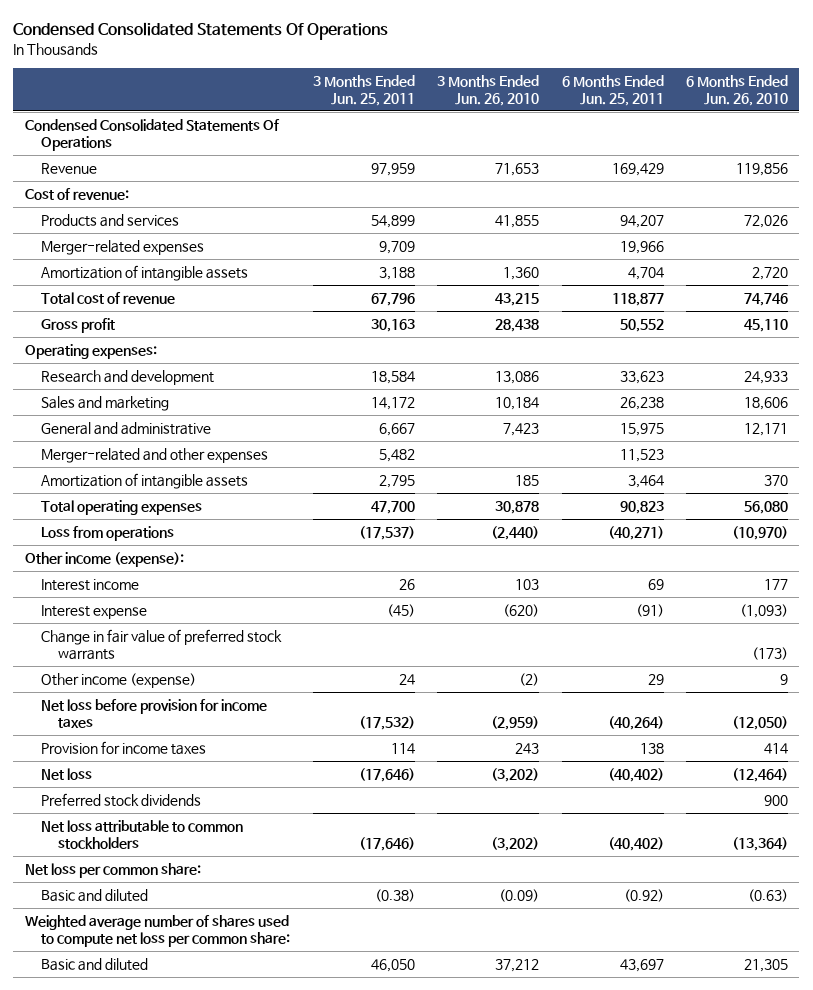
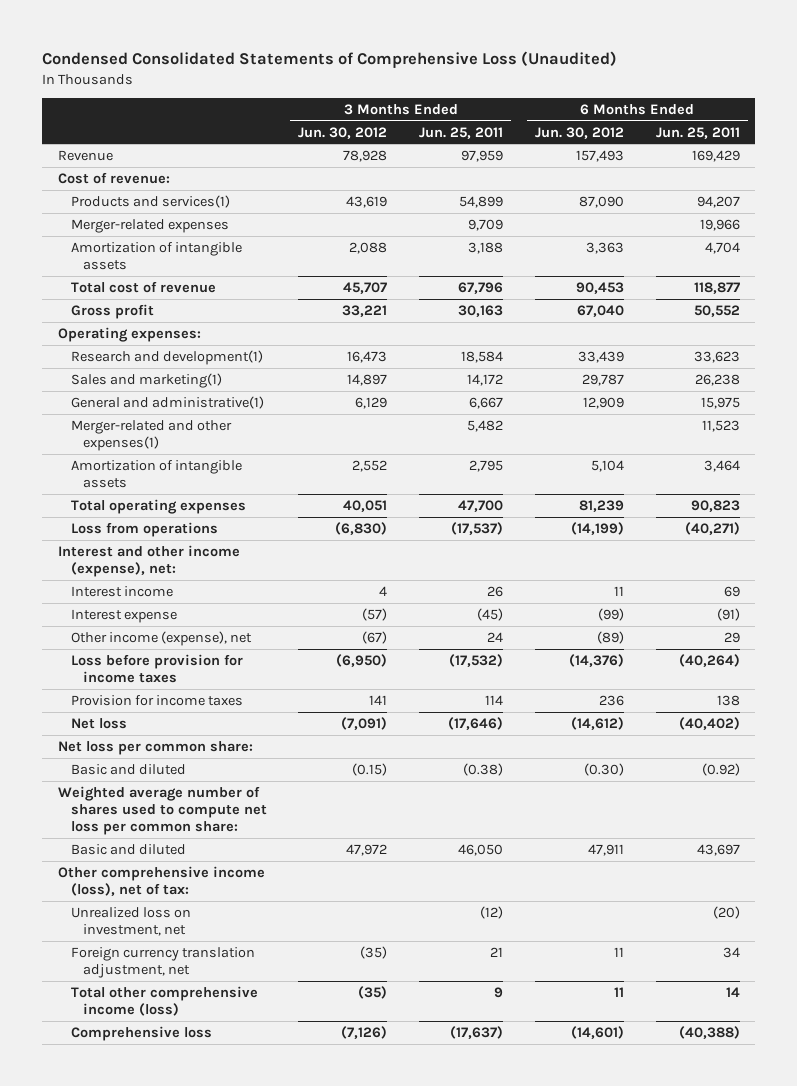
- Condensed Consolidated Statements Of Operations
+ Condensed Consolidated Statements of Comprehensive Loss (Unaudited)
- | 3 Months Ended Jun. 25, 2011 | 3 Months Ended Jun. 26, 2010 | 6 Months Ended Jun. 25, 2011 | 6 Months Ended Jun. 26, 2010
+ | 3 Months Ended Jun. 30, 2012 | 3 Months Ended Jun. 25, 2011 | 6 Months Ended Jun. 30, 2012 | 6 Months Ended Jun. 25, 2011
- Condensed Consolidated Statements Of Operations
- Products and services | 54,899 | 41,855 | 94,207 | 72,026
+ Products and services(1) | 43,619 | 54,899 | 87,090 | 94,207
- Research and development | 18,584 | 13,086 | 33,623 | 24,933
- Sales and marketing | 14,172 | 10,184 | 26,238 | 18,606
- General and administrative | 6,667 | 7,423 | 15,975 | 12,171
- Merger-related and other expenses | 5,482 | | 11,523 |
+ Research and development(1) | 16,473 | 18,584 | 33,439 | 33,623
+ Sales and marketing(1) | 14,897 | 14,172 | 29,787 | 26,238
+ General and administrative(1) | 6,129 | 6,667 | 12,909 | 15,975
+ Merger-related and other expenses(1) | | 5,482 | | 11,523
- Other income (expense):
+ Interest and other income (expense), net:
- Change in fair value of preferred stock warrants | | | | (173)
- Other income (expense) | 24 | (2) | 29 | 9
- Net loss before provision for income taxes | (17,532) | (2,959) | (40,264) | (12,050)
+ Other income (expense), net | (67) | 24 | (89) | 29
+ Loss before provision for income taxes | (6,950) | (17,532) | (14,376) | (40,264)
- Preferred stock dividends | | | | 900
- Net loss attributable to common stockholders | (17,646) | (3,202) | (40,402) | (13,364)
+ Other comprehensive income (loss), net of tax:
+ Unrealized loss on investment, net | | (12) | | (20)
+ Foreign currency translation adjustment, net | (35) | 21 | 11 | 34
+ Total other comprehensive income (loss) | (35) | 9 | 11 | 14
+ Comprehensive loss | (7,126) | (17,637) | (14,601) | (40,388)

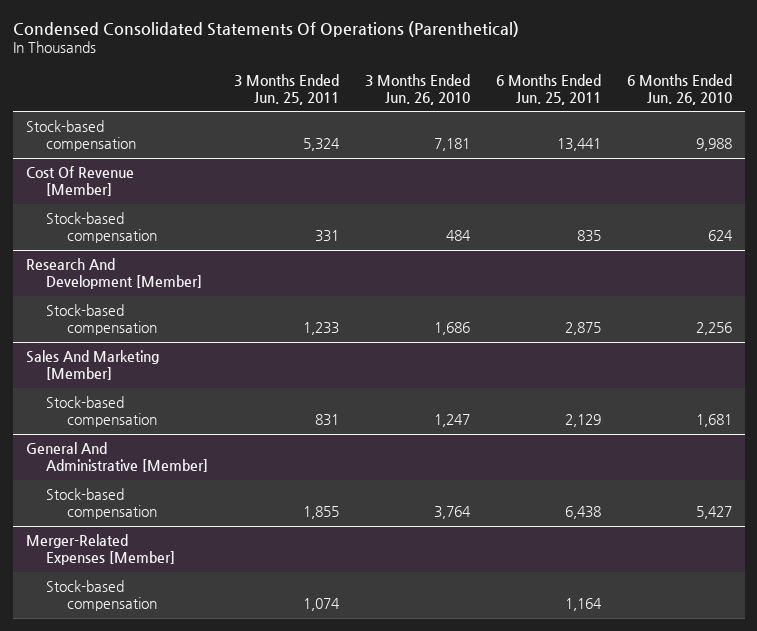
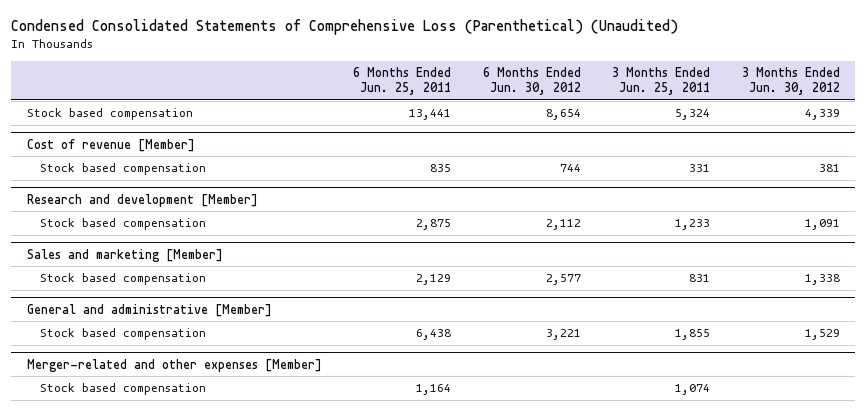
- Condensed Consolidated Statements Of Operations (Parenthetical)
+ Condensed Consolidated Statements of Comprehensive Loss (Parenthetical) (Unaudited)
- | 3 Months Ended Jun. 25, 2011 | 3 Months Ended Jun. 26, 2010 | 6 Months Ended Jun. 25, 2011 | 6 Months Ended Jun. 26, 2010
+ | 6 Months Ended Jun. 25, 2011 | 6 Months Ended Jun. 30, 2012 | 3 Months Ended Jun. 25, 2011 | 3 Months Ended Jun. 30, 2012
- Stock-based compensation | 5,324 | 7,181 | 13,441 | 9,988
- Cost Of Revenue [Member]
- Stock-based compensation | 331 | 484 | 835 | 624
- Research And Development [Member]
- Stock-based compensation | 1,233 | 1,686 | 2,875 | 2,256
- Sales And Marketing [Member]
- Stock-based compensation | 831 | 1,247 | 2,129 | 1,681
- General And Administrative [Member]
- Stock-based compensation | 1,855 | 3,764 | 6,438 | 5,427
- Merger-Related Expenses [Member]
- Stock-based compensation | 1,074 | | 1,164 |
+ Stock based compensation | 13,441 | 8,654 | 5,324 | 4,339
+ Cost of revenue [Member]
+ Stock based compensation | 835 | 744 | 331 | 381
+ Research and development [Member]
+ Stock based compensation | 2,875 | 2,112 | 1,233 | 1,091
+ Sales and marketing [Member]
+ Stock based compensation | 2,129 | 2,577 | 831 | 1,338
+ General and administrative [Member]
+ Stock based compensation | 6,438 | 3,221 | 1,855 | 1,529
+ Merger-related and other expenses [Member]
+ Stock based compensation | 1,164 | | 1,074 |

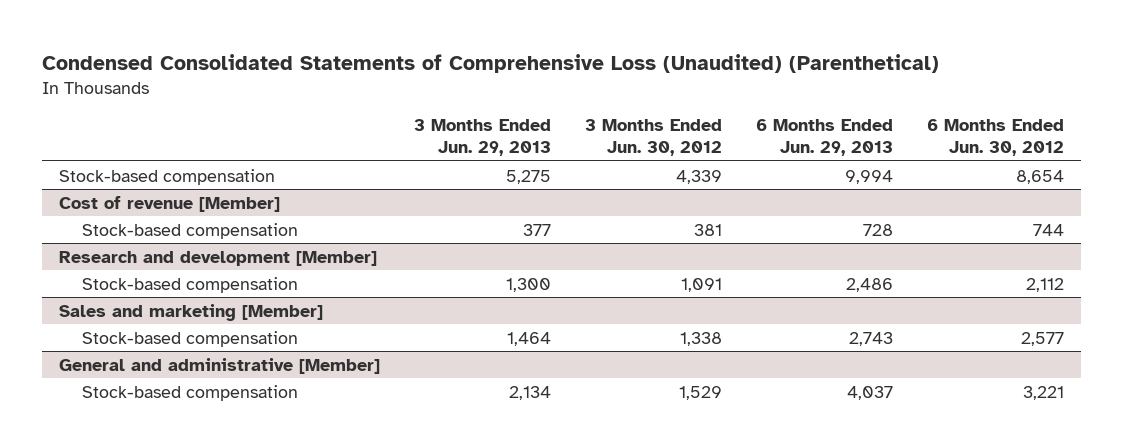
- Condensed Consolidated Statements of Comprehensive Loss (Parenthetical) (Unaudited)
+ Condensed Consolidated Statements of Comprehensive Loss (Unaudited) (Parenthetical)
- | 6 Months Ended Jun. 25, 2011 | 6 Months Ended Jun. 30, 2012 | 3 Months Ended Jun. 25, 2011 | 3 Months Ended Jun. 30, 2012
+ | 3 Months Ended Jun. 29, 2013 | 3 Months Ended Jun. 30, 2012 | 6 Months Ended Jun. 29, 2013 | 6 Months Ended Jun. 30, 2012
- Stock based compensation | 13,441 | 8,654 | 5,324 | 4,339
+ Stock-based compensation | 5,275 | 4,339 | 9,994 | 8,654
@ Cost of revenue [Member]
- Stock based compensation | 835 | 744 | 331 | 381
+ Stock-based compensation | 377 | 381 | 728 | 744
@ Research and development [Member]
- Stock based compensation | 2,875 | 2,112 | 1,233 | 1,091
+ Stock-based compensation | 1,300 | 1,091 | 2,486 | 2,112
@ Sales and marketing [Member]
- Stock based compensation | 2,129 | 2,577 | 831 | 1,338
+ Stock-based compensation | 1,464 | 1,338 | 2,743 | 2,577
@ General and administrative [Member]
- Stock based compensation | 6,438 | 3,221 | 1,855 | 1,529
- Merger-related and other expenses [Member]
- Stock based compensation | 1,164 | | 1,074 |
@ General and administrative [Member]
+ Stock-based compensation | 2,134 | 1,529 | 4,037 | 3,221

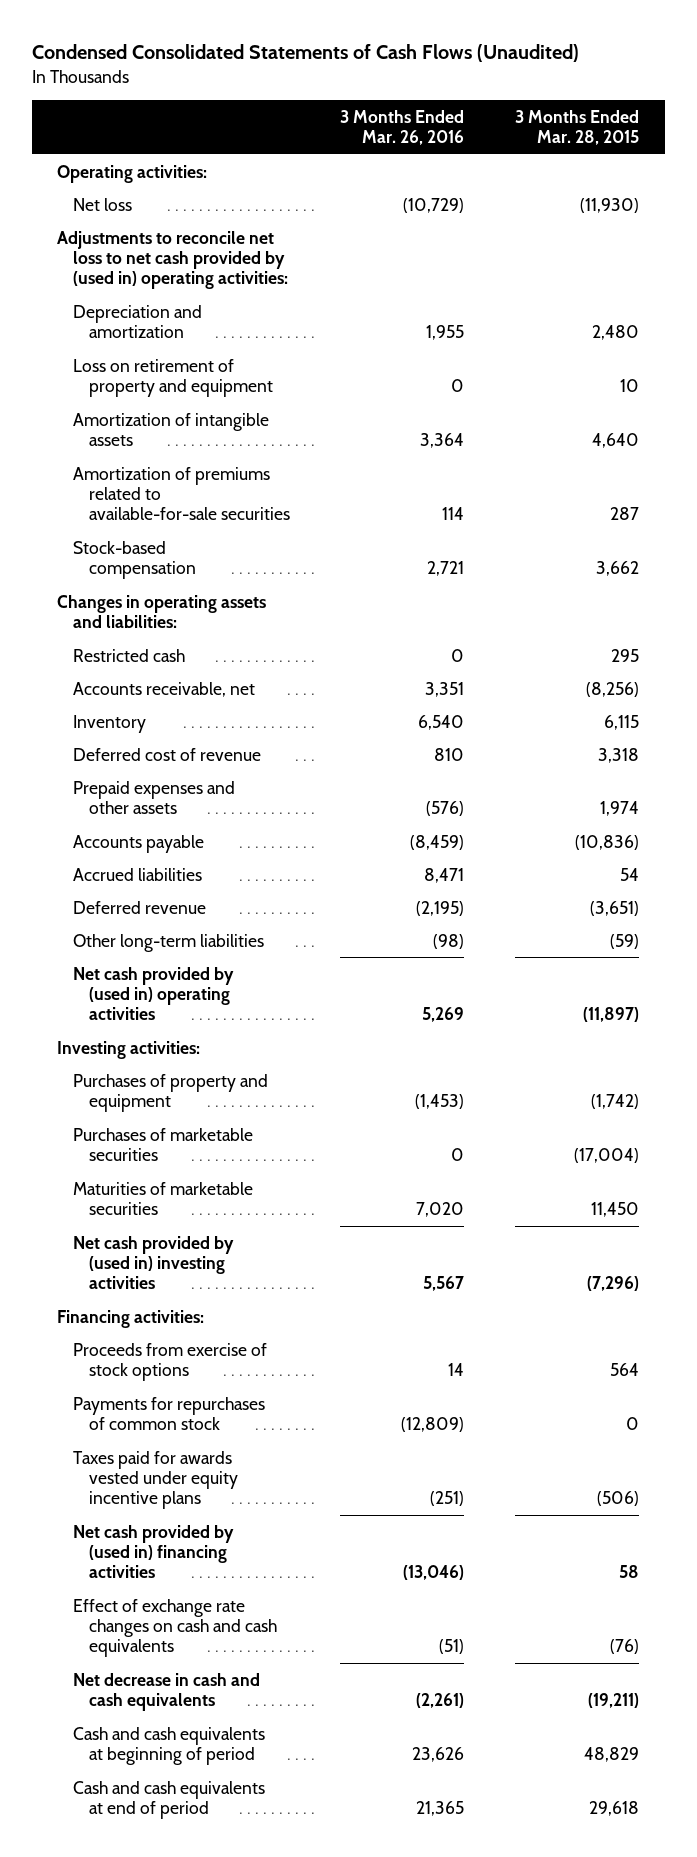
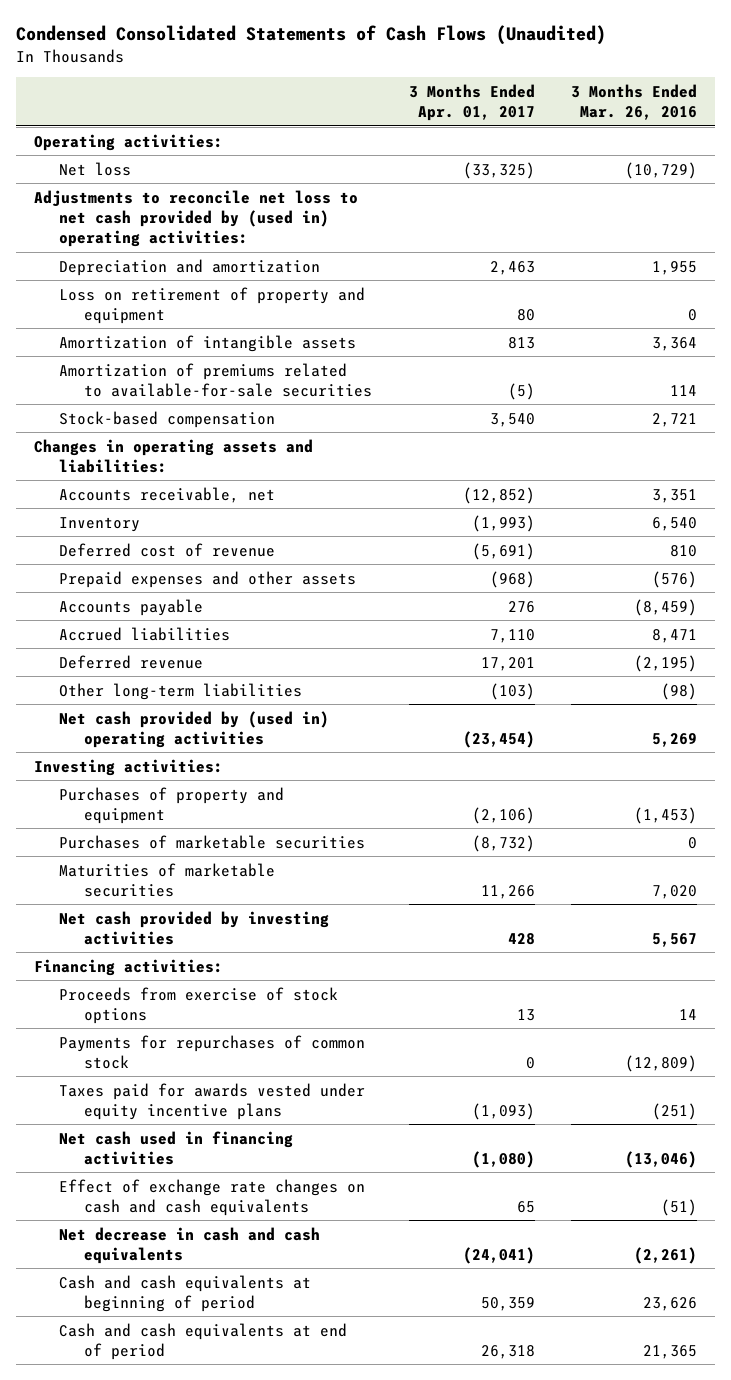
- | 3 Months Ended Mar. 26, 2016 | 3 Months Ended Mar. 28, 2015
+ | 3 Months Ended Apr. 01, 2017 | 3 Months Ended Mar. 26, 2016
- Restricted cash | 0 | 295
- Net cash provided by (used in) investing activities | 5,567 | (7,296)
+ Net cash provided by investing activities | 428 | 5,567
- Net cash provided by (used in) financing activities | (13,046) | 58
+ Net cash used in financing activities | (1,080) | (13,046)

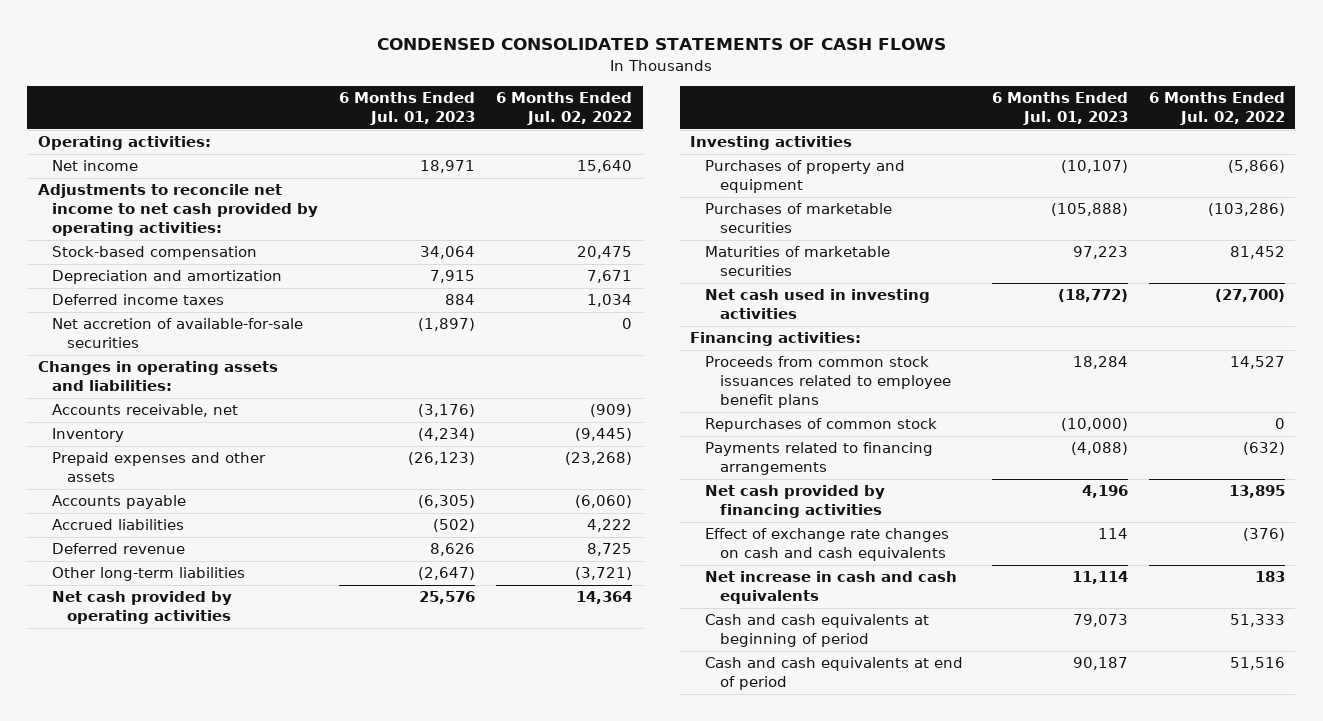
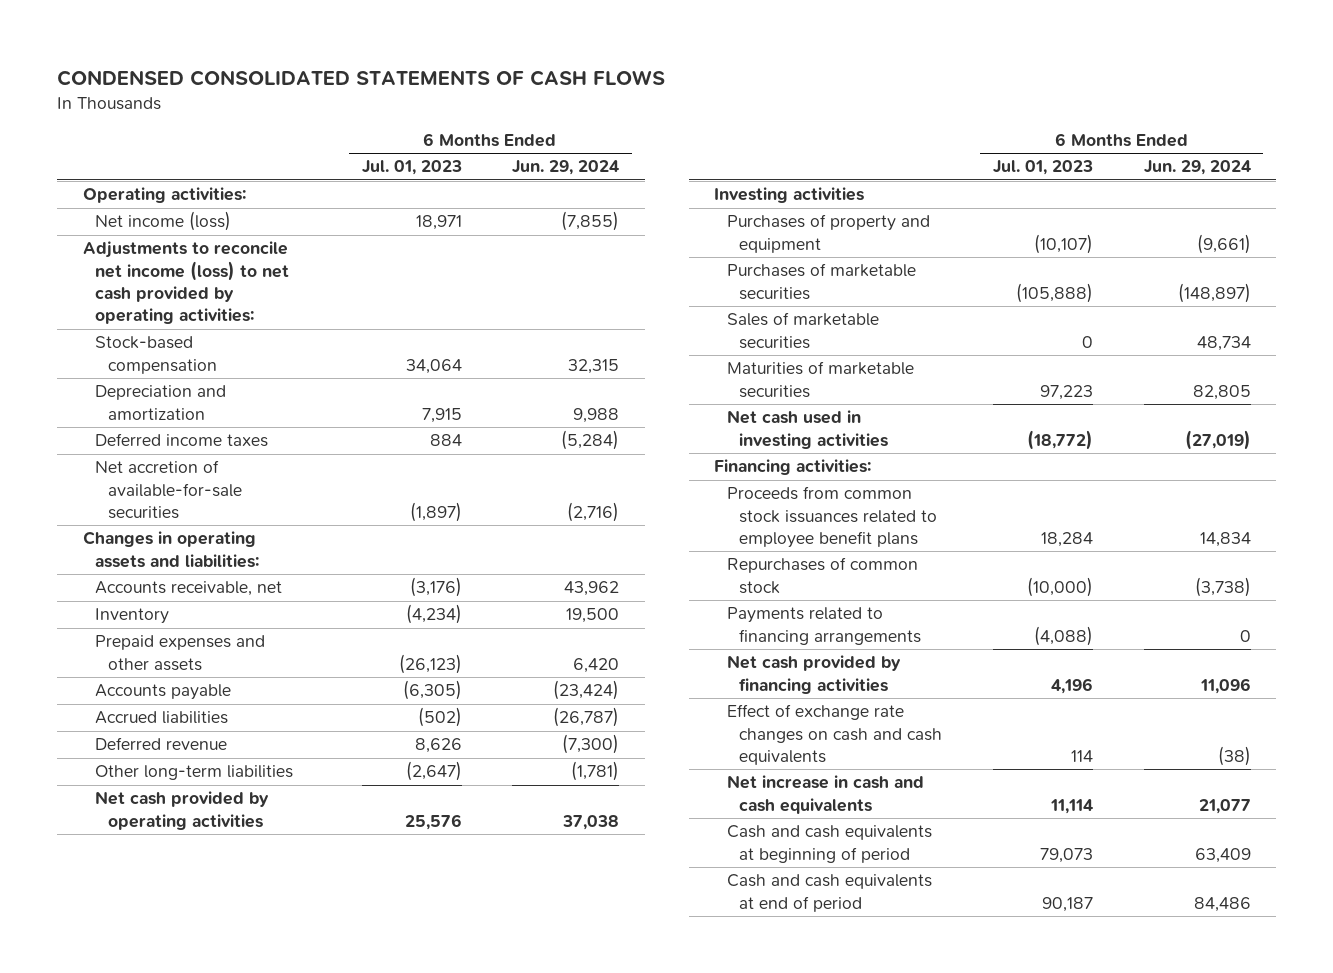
- | 6 Months Ended Jul. 01, 2023 | 6 Months Ended Jul. 02, 2022
+ | 6 Months Ended Jul. 01, 2023 | 6 Months Ended Jun. 29, 2024
- Net income | 18,971 | 15,640
- Adjustments to reconcile net income to net cash provided by operating activities:
+ Net income (loss) | 18,971 | (7,855)
+ Adjustments to reconcile net income (loss) to net cash provided by operating activities:
+ Sales of marketable securities | 0 | 48,734

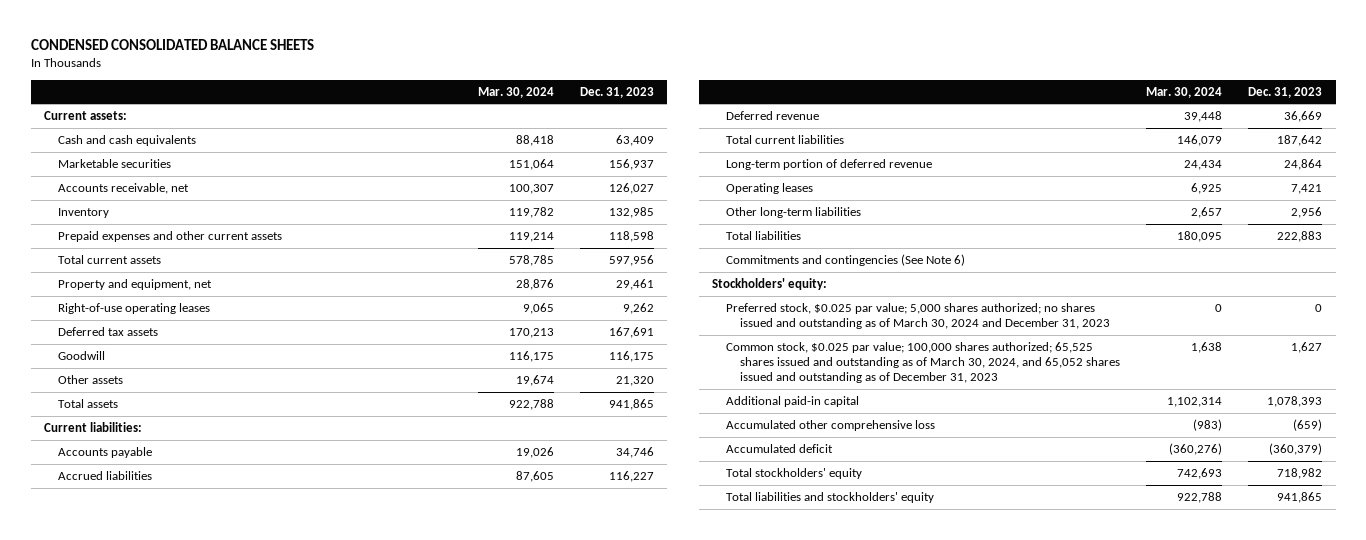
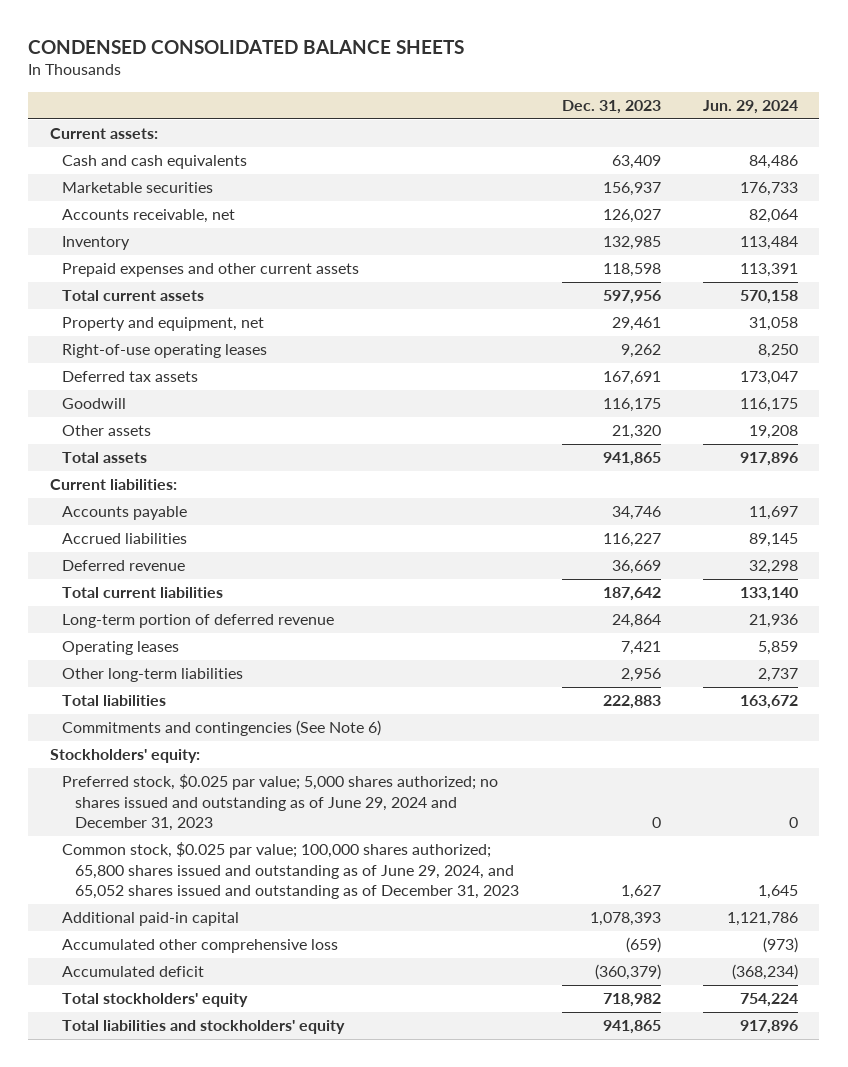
- | Mar. 30, 2024 | Dec. 31, 2023
+ | Dec. 31, 2023 | Jun. 29, 2024
- Preferred stock, $0.025 par value; 5,000 shares authorized; no shares issued and outstanding as of March 30, 2024 and December 31, 2023 | 0 | 0
- Common stock, $0.025 par value; 100,000 shares authorized; 65,525 shares issued and outstanding as of March 30, 2024, and 65,052 shares issued and outstanding as of December 31, 2023 | 1,638 | 1,627
+ Preferred stock, $0.025 par value; 5,000 shares authorized; no shares issued and outstanding as of June 29, 2024 and December 31, 2023 | 0 | 0
+ Common stock, $0.025 par value; 100,000 shares authorized; 65,800 shares issued and outstanding as of June 29, 2024, and 65,052 shares issued and outstanding as of December 31, 2023 | 1,627 | 1,645

